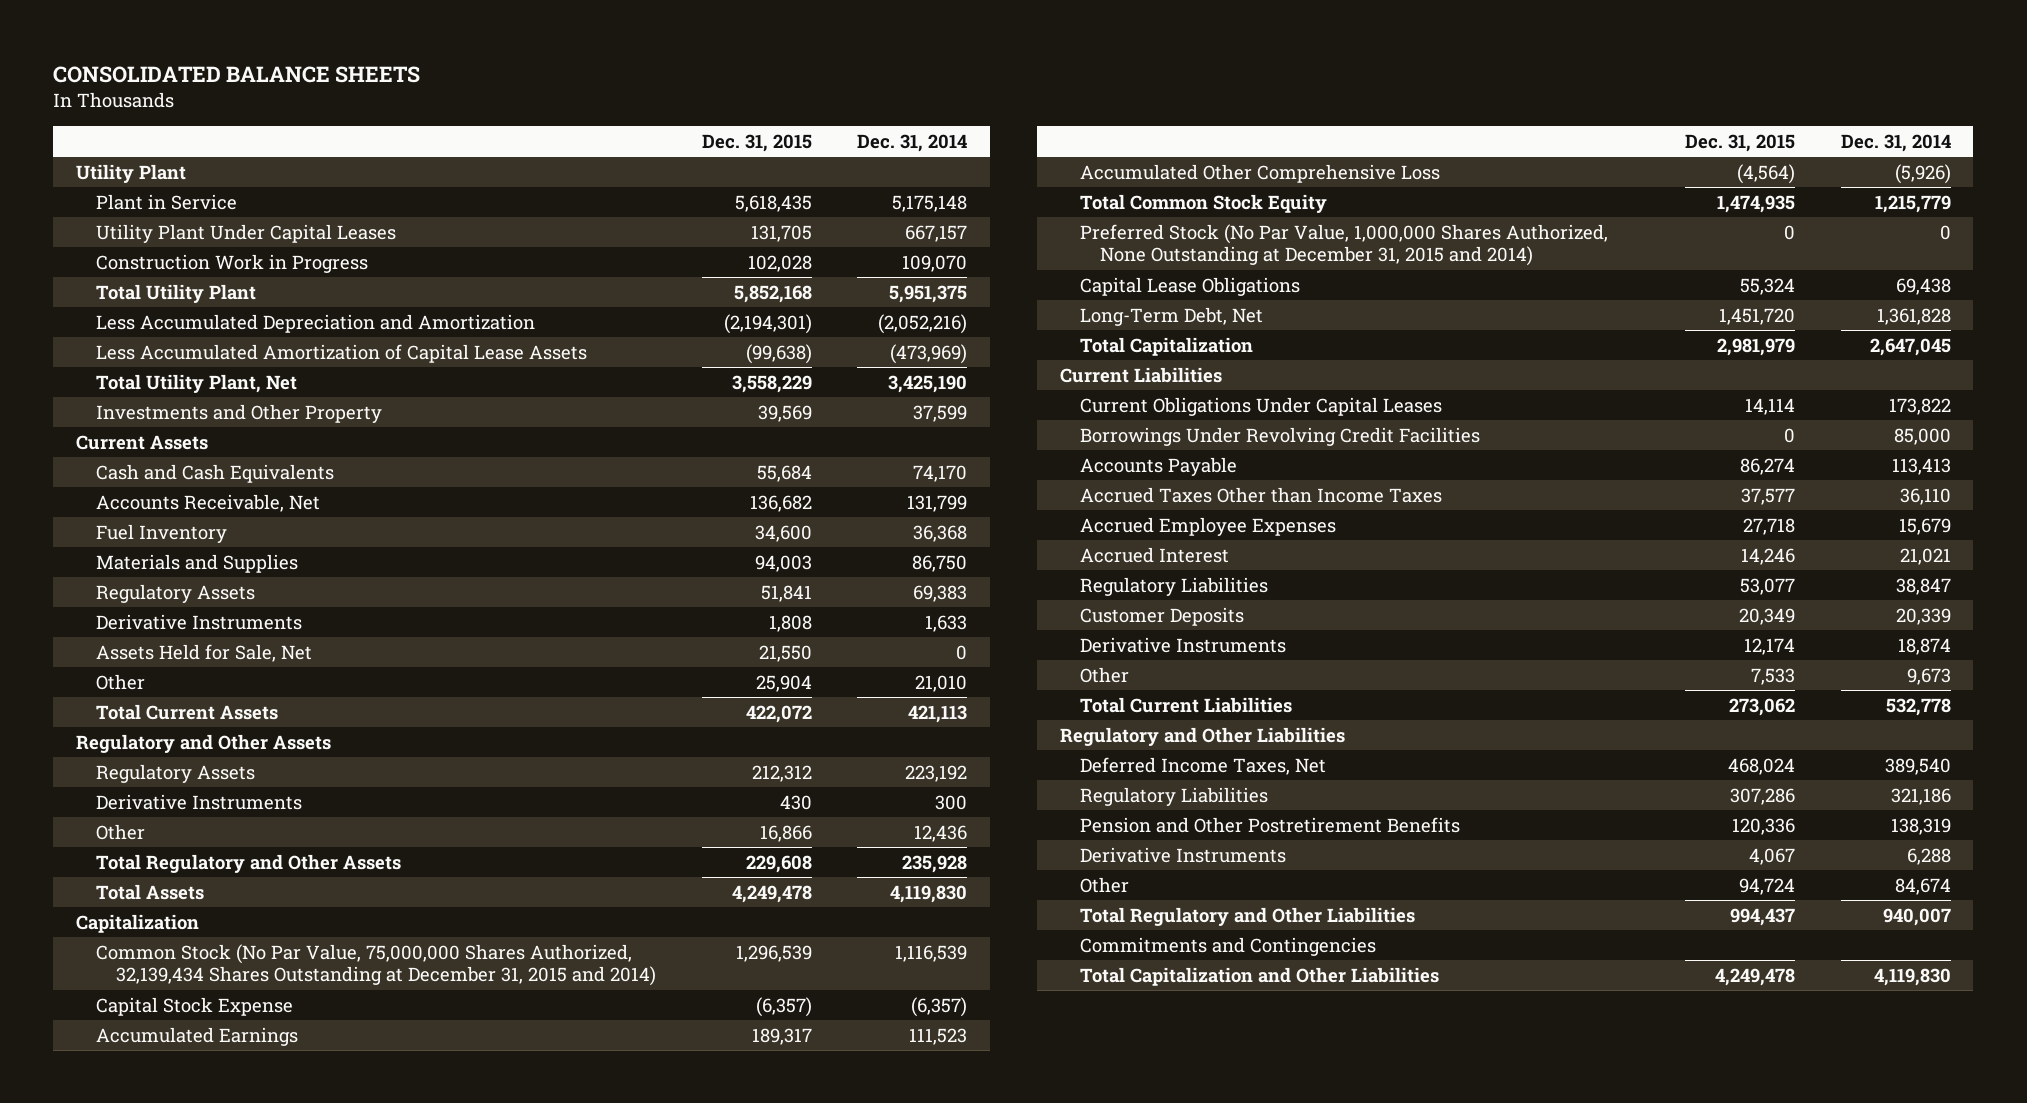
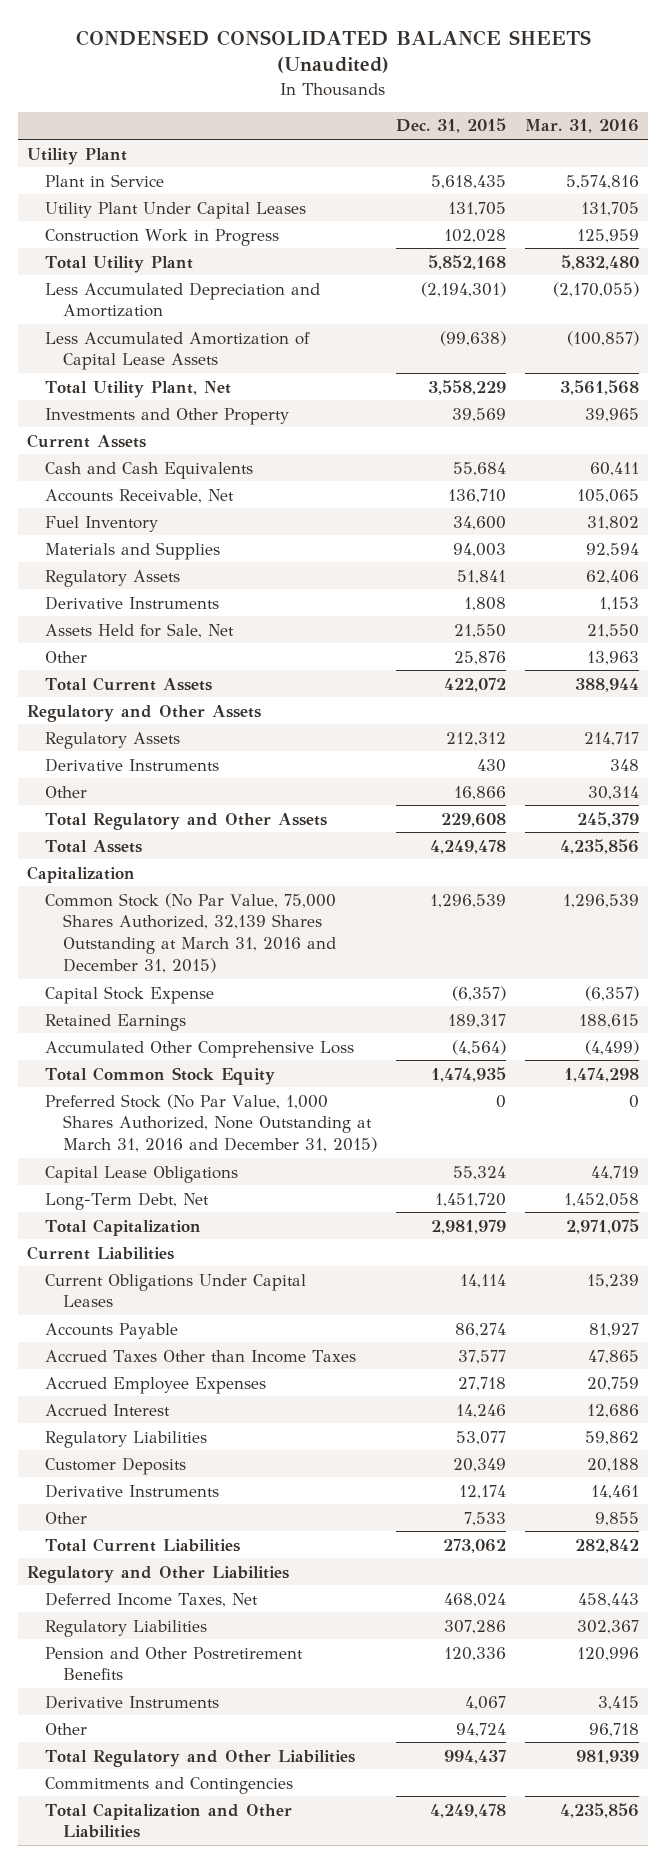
- CONSOLIDATED BALANCE SHEETS
+ CONDENSED CONSOLIDATED BALANCE SHEETS (Unaudited)
- | Dec. 31, 2015 | Dec. 31, 2014
+ | Dec. 31, 2015 | Mar. 31, 2016
- Accounts Receivable, Net | 136,682 | 131,799
+ Accounts Receivable, Net | 136,710 | 105,065
- Other | 25,904 | 21,010
+ Other | 25,876 | 13,963
- Common Stock (No Par Value, 75,000,000 Shares Authorized, 32,139,434 Shares Outstanding at December 31, 2015 and 2014) | 1,296,539 | 1,116,539
+ Common Stock (No Par Value, 75,000 Shares Authorized, 32,139 Shares Outstanding at March 31, 2016 and December 31, 2015) | 1,296,539 | 1,296,539
- Accumulated Earnings | 189,317 | 111,523
+ Retained Earnings | 189,317 | 188,615
- Preferred Stock (No Par Value, 1,000,000 Shares Authorized, None Outstanding at December 31, 2015 and 2014) | 0 | 0
+ Preferred Stock (No Par Value, 1,000 Shares Authorized, None Outstanding at March 31, 2016 and December 31, 2015) | 0 | 0
- Borrowings Under Revolving Credit Facilities | 0 | 85,000

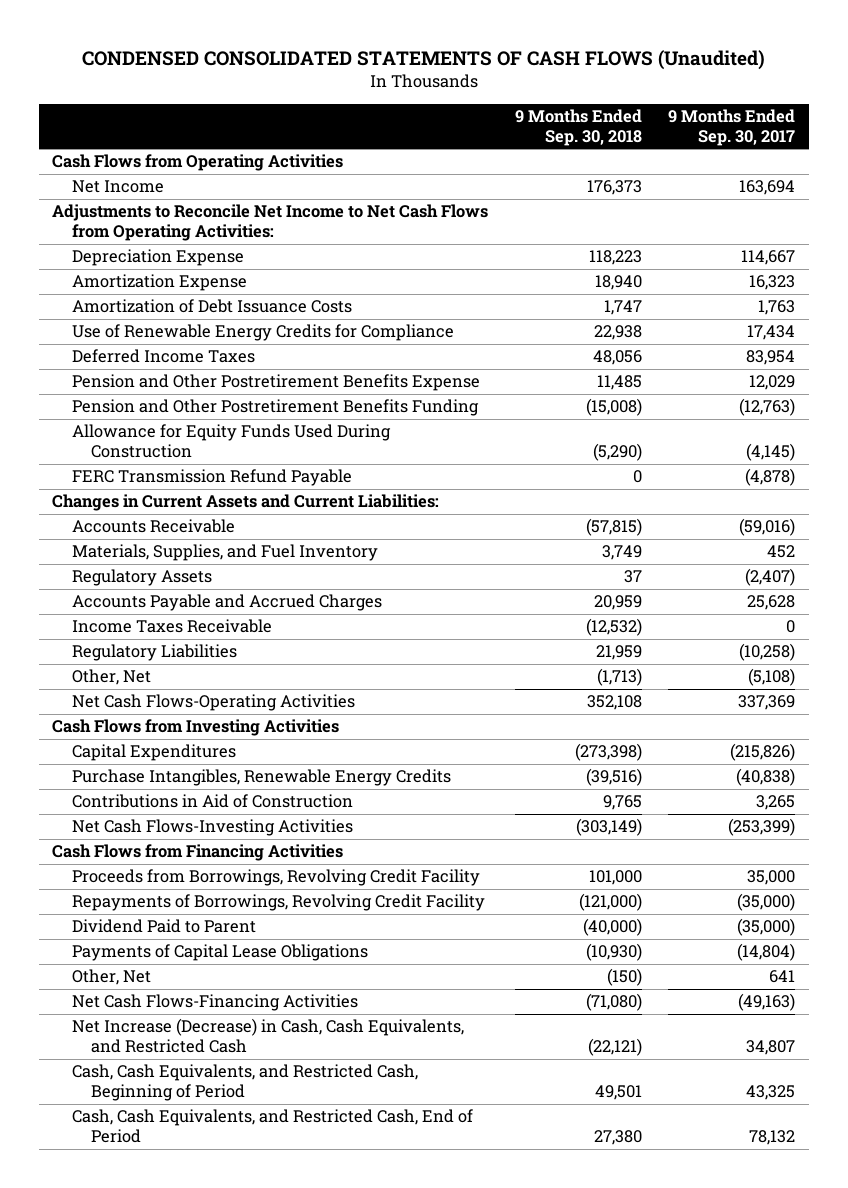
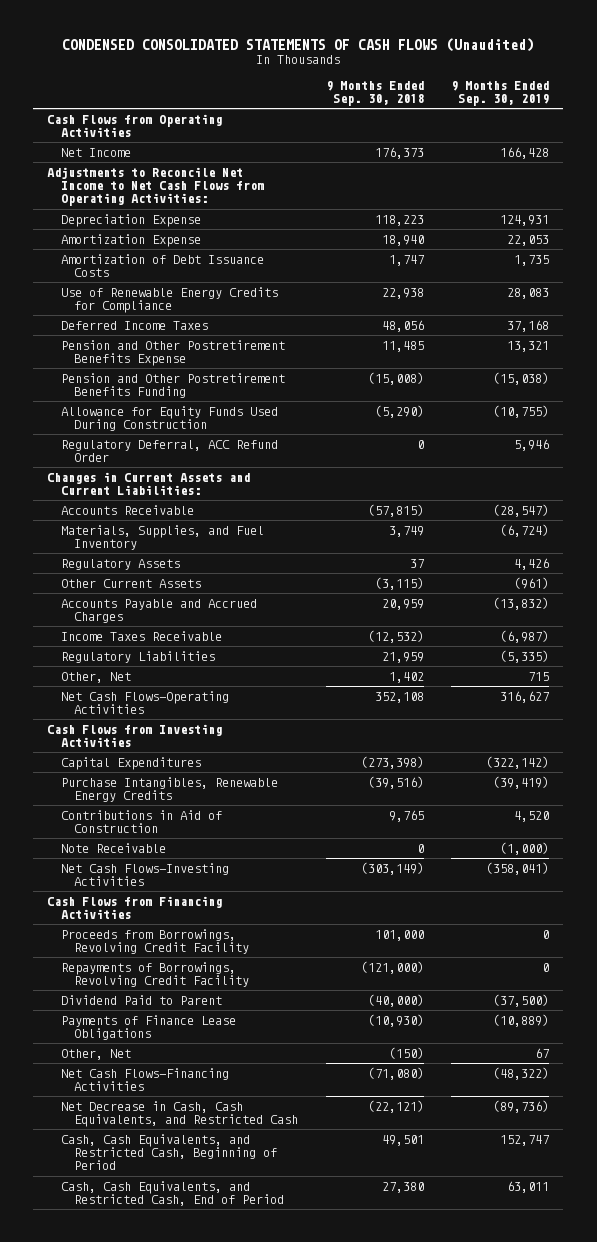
- | 9 Months Ended Sep. 30, 2018 | 9 Months Ended Sep. 30, 2017
+ | 9 Months Ended Sep. 30, 2018 | 9 Months Ended Sep. 30, 2019
- FERC Transmission Refund Payable | 0 | (4,878)
+ Regulatory Deferral, ACC Refund Order | 0 | 5,946
+ Other Current Assets | (3,115) | (961)
- Other, Net | (1,713) | (5,108)
+ Other, Net | 1,402 | 715
+ Note Receivable | 0 | (1,000)
- Payments of Capital Lease Obligations | (10,930) | (14,804)
+ Payments of Finance Lease Obligations | (10,930) | (10,889)
- Net Increase (Decrease) in Cash, Cash Equivalents, and Restricted Cash | (22,121) | 34,807
+ Net Decrease in Cash, Cash Equivalents, and Restricted Cash | (22,121) | (89,736)

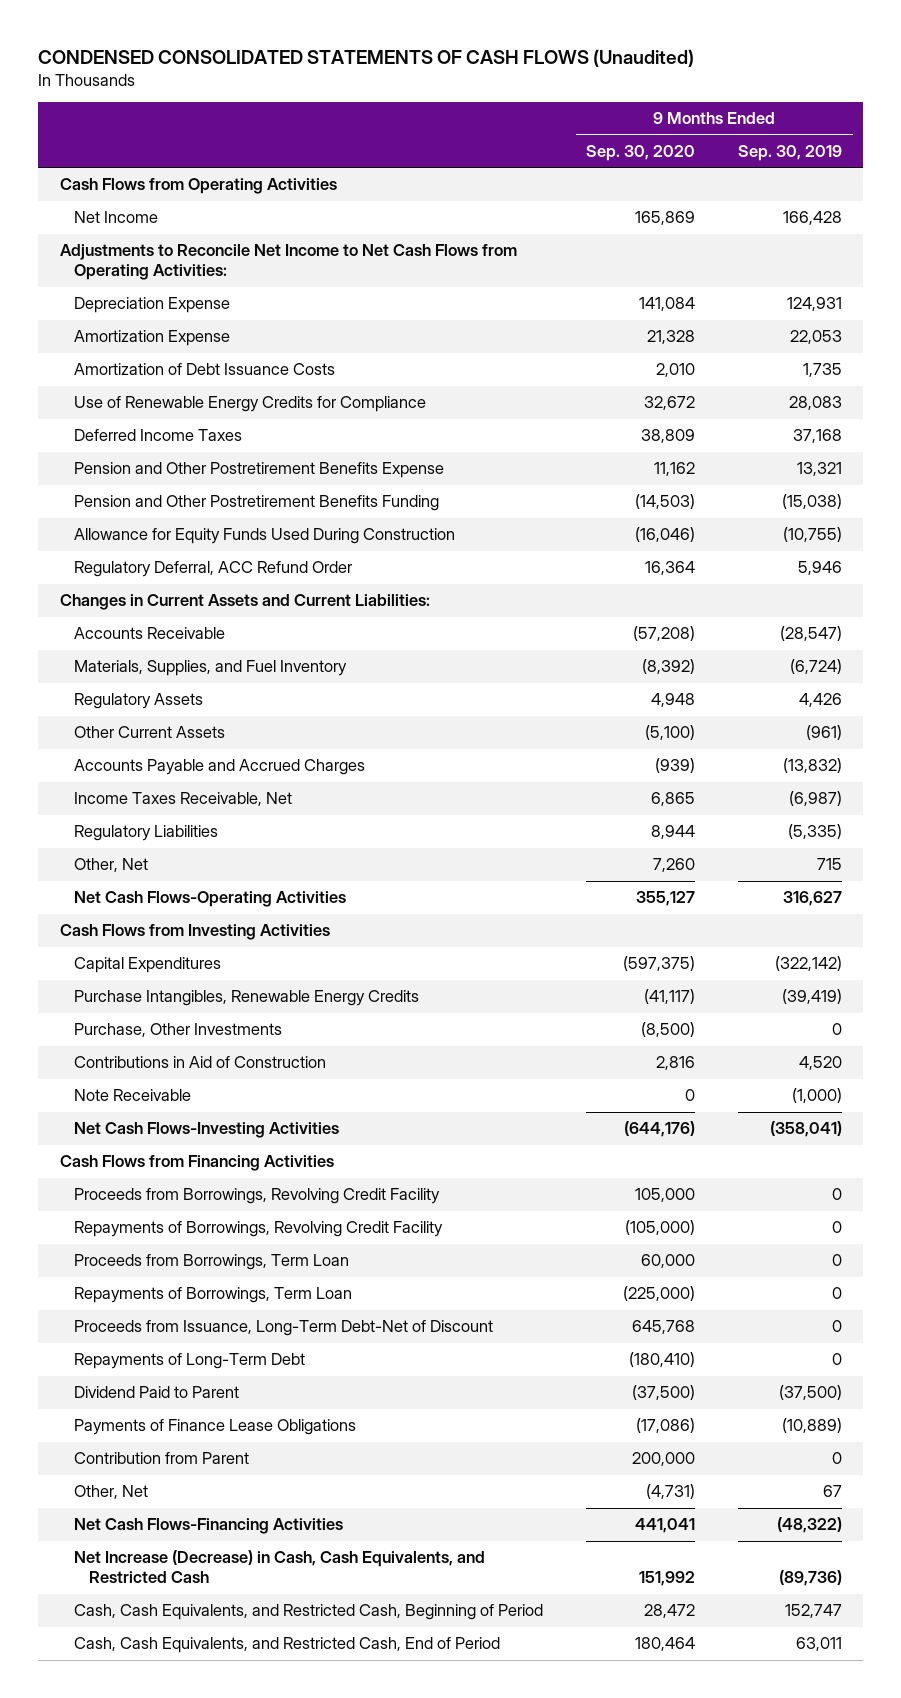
- | 9 Months Ended Sep. 30, 2018 | 9 Months Ended Sep. 30, 2019
+ | 9 Months Ended Sep. 30, 2020 | 9 Months Ended Sep. 30, 2019
- Income Taxes Receivable | (12,532) | (6,987)
+ Income Taxes Receivable, Net | 6,865 | (6,987)
+ Purchase, Other Investments | (8,500) | 0
+ Proceeds from Borrowings, Term Loan | 60,000 | 0
+ Repayments of Borrowings, Term Loan | (225,000) | 0
+ Proceeds from Issuance, Long-Term Debt-Net of Discount | 645,768 | 0
+ Repayments of Long-Term Debt | (180,410) | 0
+ Contribution from Parent | 200,000 | 0
- Net Decrease in Cash, Cash Equivalents, and Restricted Cash | (22,121) | (89,736)
+ Net Increase (Decrease) in Cash, Cash Equivalents, and Restricted Cash | 151,992 | (89,736)

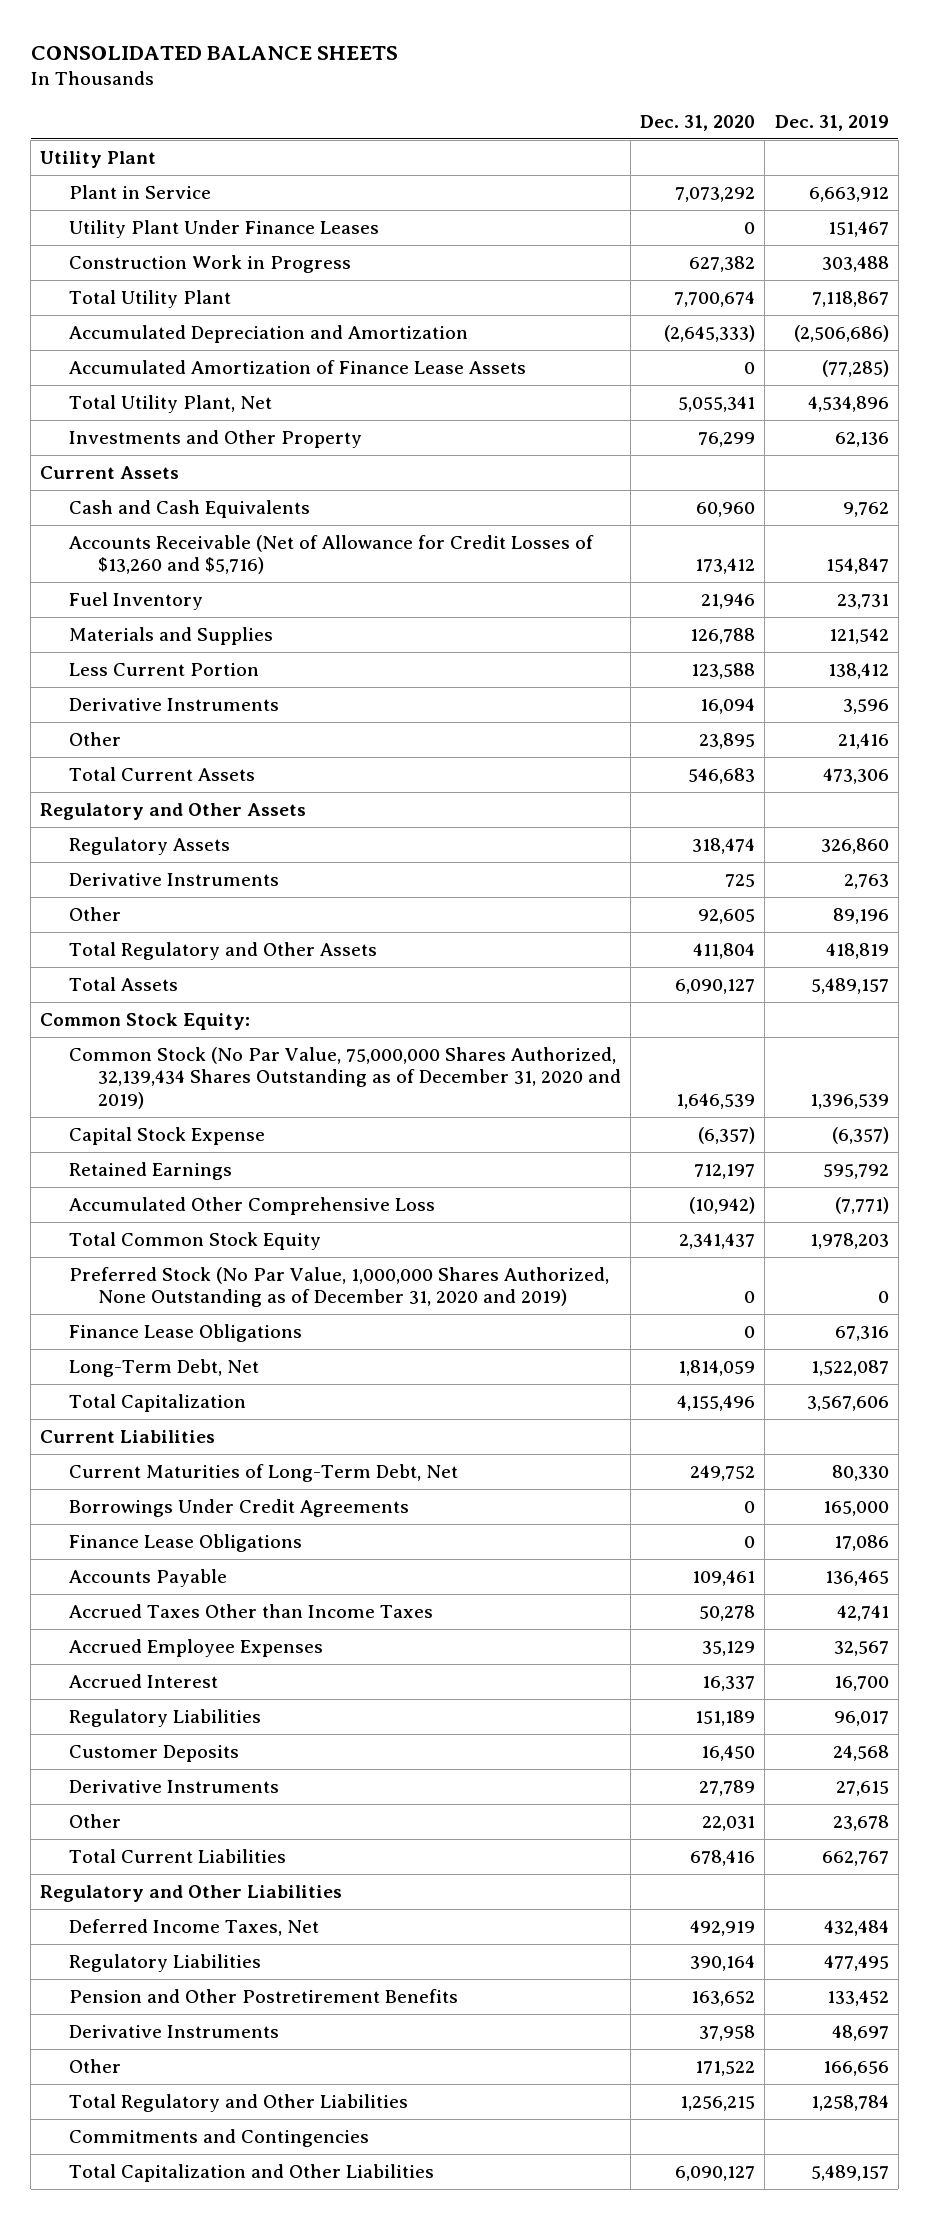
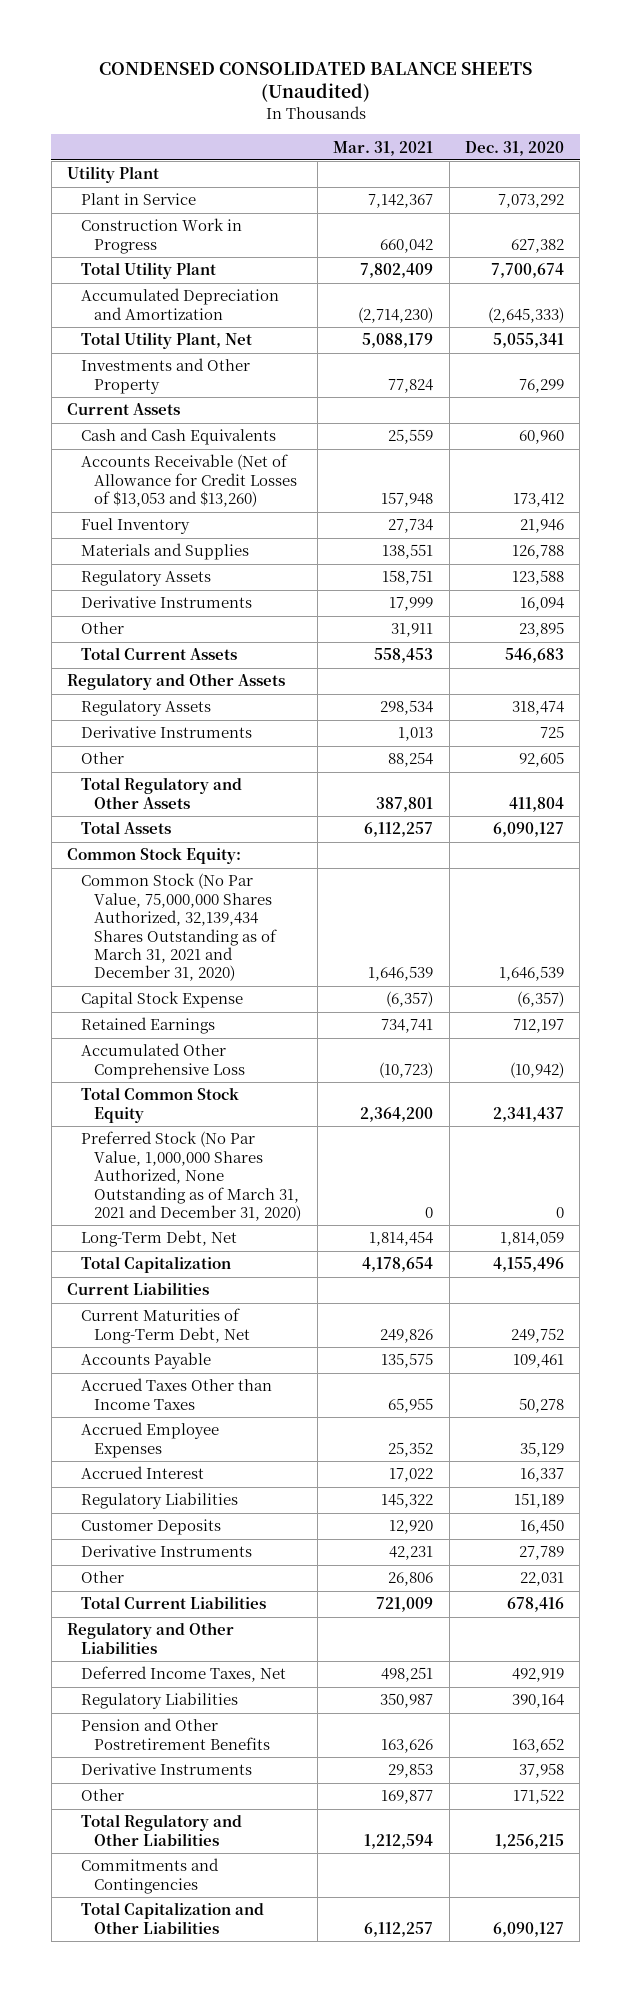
- CONSOLIDATED BALANCE SHEETS
+ CONDENSED CONSOLIDATED BALANCE SHEETS (Unaudited)
- | Dec. 31, 2020 | Dec. 31, 2019
+ | Mar. 31, 2021 | Dec. 31, 2020
- Utility Plant Under Finance Leases | 0 | 151,467
- Accumulated Amortization of Finance Lease Assets | 0 | (77,285)
- Accounts Receivable (Net of Allowance for Credit Losses of $13,260 and $5,716) | 173,412 | 154,847
+ Accounts Receivable (Net of Allowance for Credit Losses of $13,053 and $13,260) | 157,948 | 173,412
- Less Current Portion | 123,588 | 138,412
+ Regulatory Assets | 158,751 | 123,588
- Common Stock (No Par Value, 75,000,000 Shares Authorized, 32,139,434 Shares Outstanding as of December 31, 2020 and 2019) | 1,646,539 | 1,396,539
+ Common Stock (No Par Value, 75,000,000 Shares Authorized, 32,139,434 Shares Outstanding as of March 31, 2021 and December 31, 2020) | 1,646,539 | 1,646,539
- Preferred Stock (No Par Value, 1,000,000 Shares Authorized, None Outstanding as of December 31, 2020 and 2019) | 0 | 0
- Finance Lease Obligations | 0 | 67,316
+ Preferred Stock (No Par Value, 1,000,000 Shares Authorized, None Outstanding as of March 31, 2021 and December 31, 2020) | 0 | 0
- Borrowings Under Credit Agreements | 0 | 165,000
- Finance Lease Obligations | 0 | 17,086

